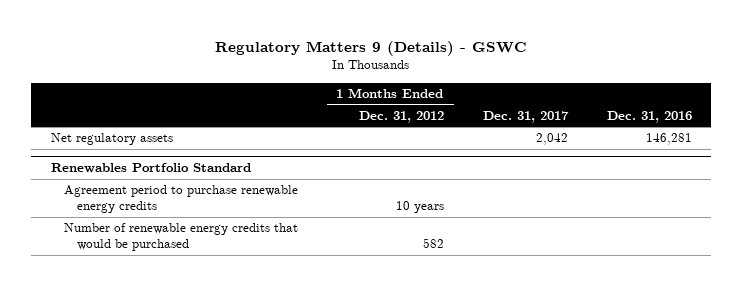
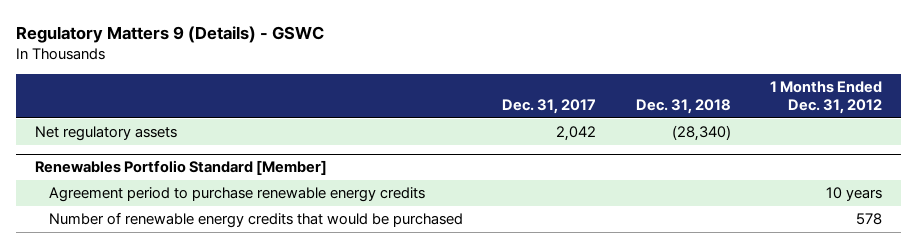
- | 1 Months Ended Dec. 31, 2012 | Dec. 31, 2017 | Dec. 31, 2016
+ | Dec. 31, 2017 | Dec. 31, 2018 | 1 Months Ended Dec. 31, 2012
- Renewables Portfolio Standard
+ Renewables Portfolio Standard [Member]
- Number of renewable energy credits that would be purchased | 582 | |
+ Number of renewable energy credits that would be purchased | | | 578

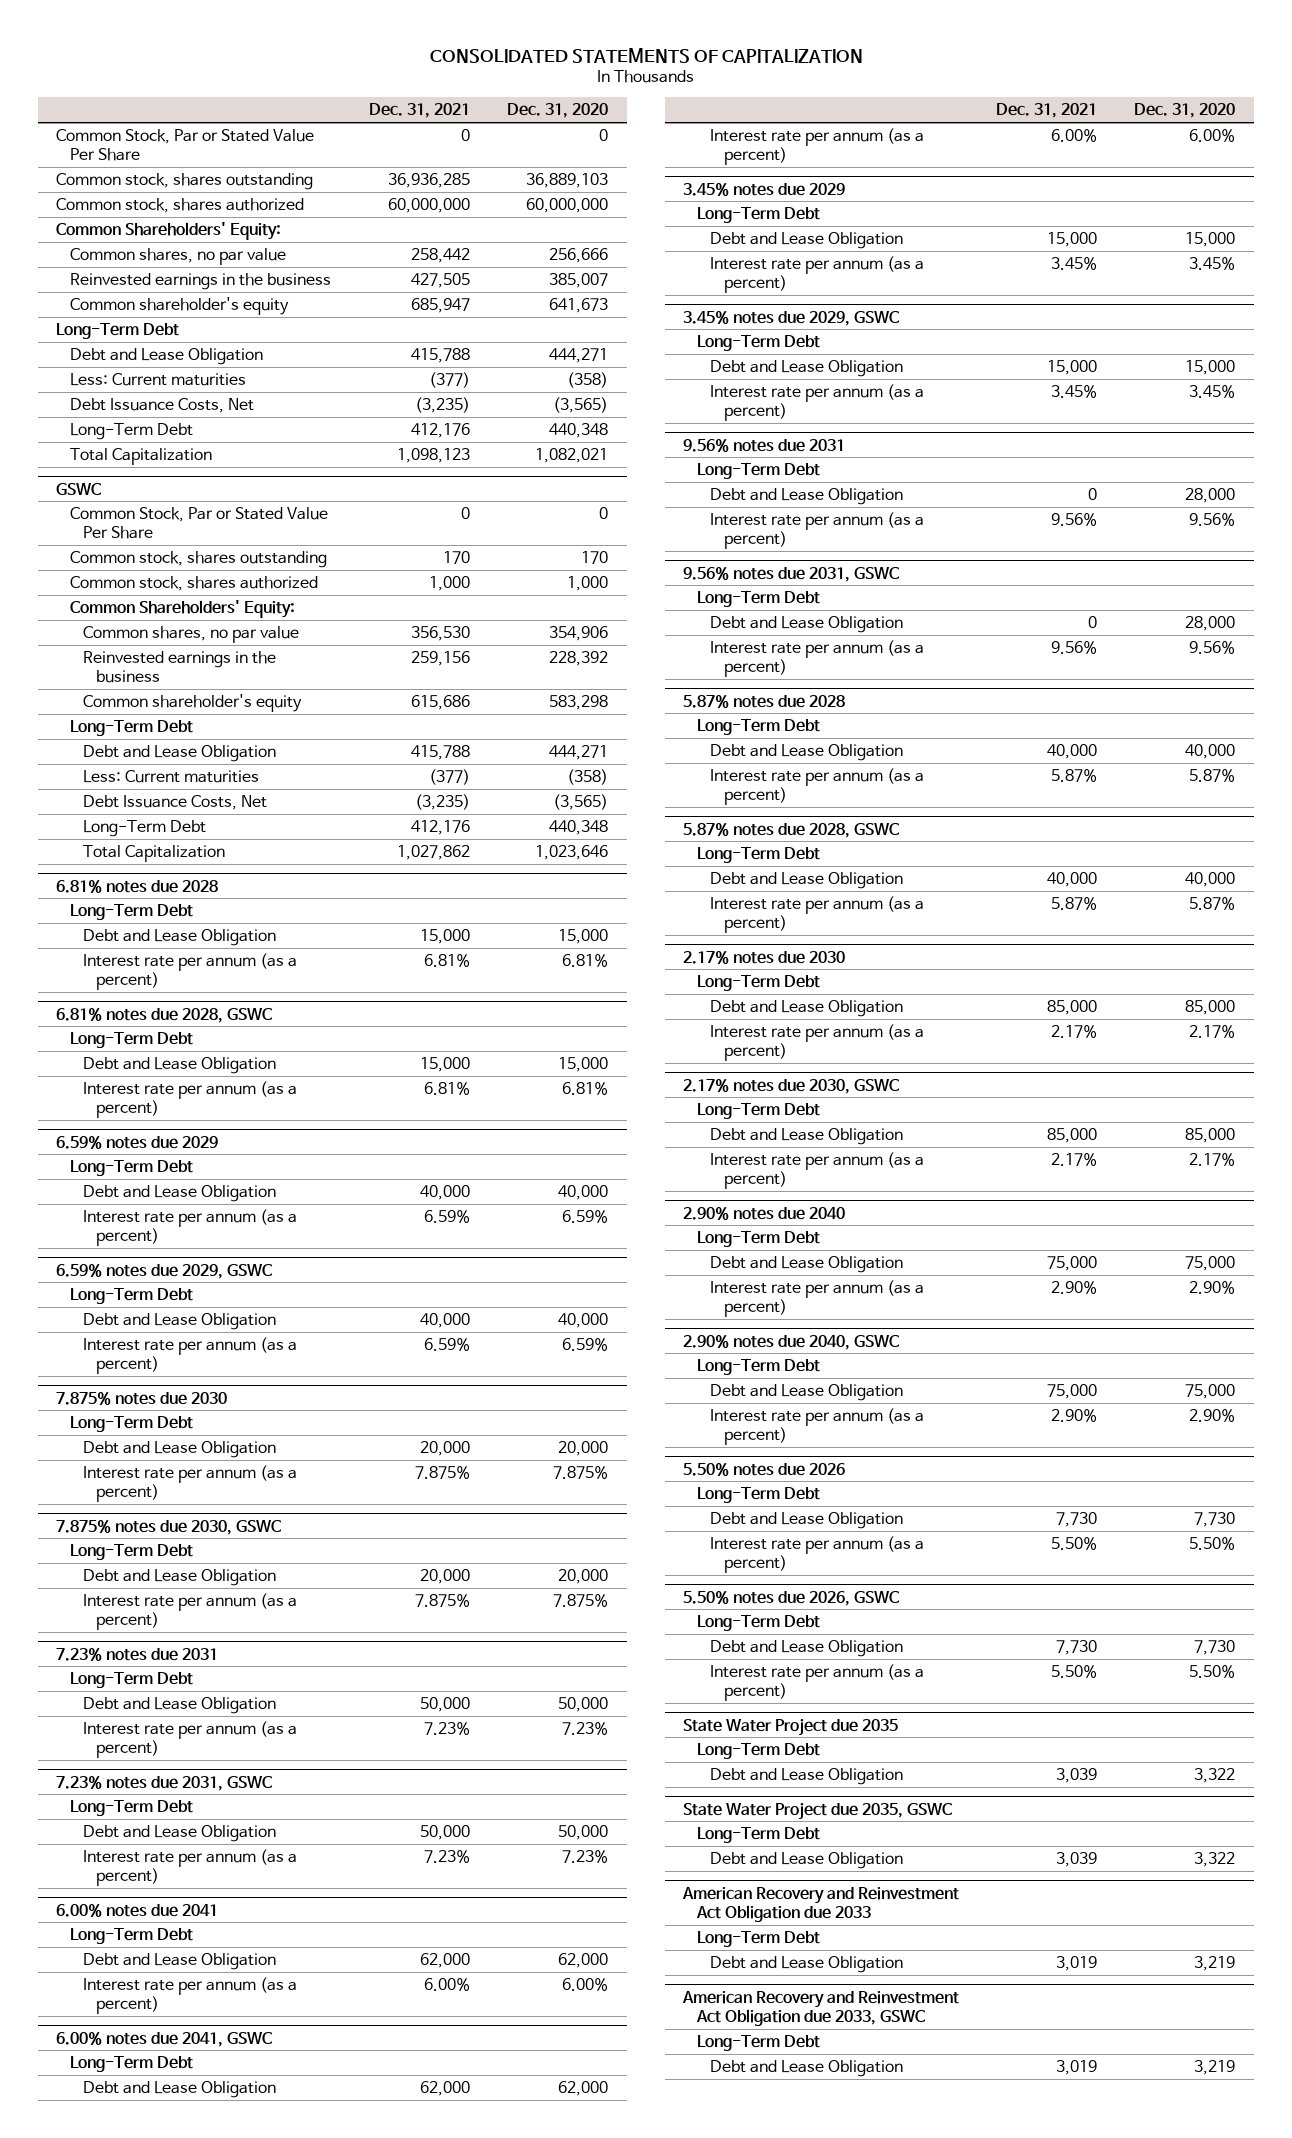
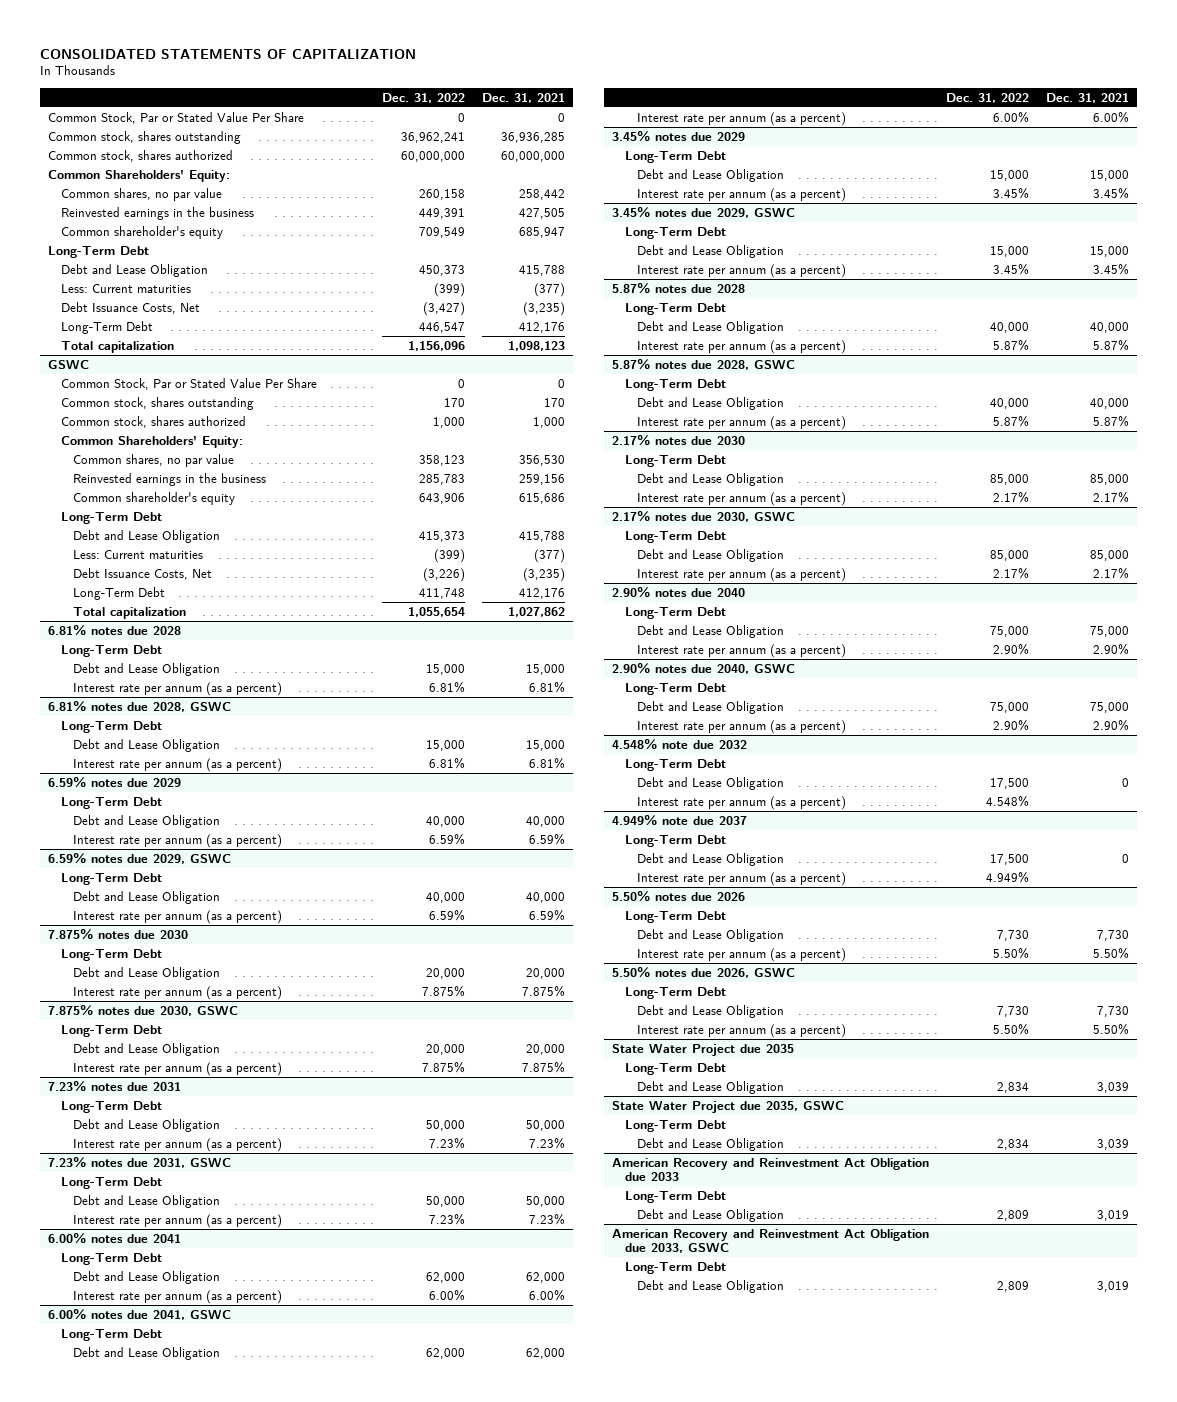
- | Dec. 31, 2021 | Dec. 31, 2020
+ | Dec. 31, 2022 | Dec. 31, 2021
- Total Capitalization | 1,098,123 | 1,082,021
+ Total capitalization | 1,156,096 | 1,098,123
@ GSWC
- Total Capitalization | 1,027,862 | 1,023,646
+ Total capitalization | 1,055,654 | 1,027,862
- 9.56% notes due 2031
- Long-Term Debt
- Debt and Lease Obligation | 0 | 28,000
- Interest rate per annum (as a percent) | 9.56% | 9.56%
- 9.56% notes due 2031, GSWC
- Long-Term Debt
- Debt and Lease Obligation | 0 | 28,000
- Interest rate per annum (as a percent) | 9.56% | 9.56%
+ 4.548% note due 2032
+ Long-Term Debt
+ Debt and Lease Obligation | 17,500 | 0
+ Interest rate per annum (as a percent) | 4.548% |
+ 4.949% note due 2037
+ Long-Term Debt
+ Debt and Lease Obligation | 17,500 | 0
+ Interest rate per annum (as a percent) | 4.949% |

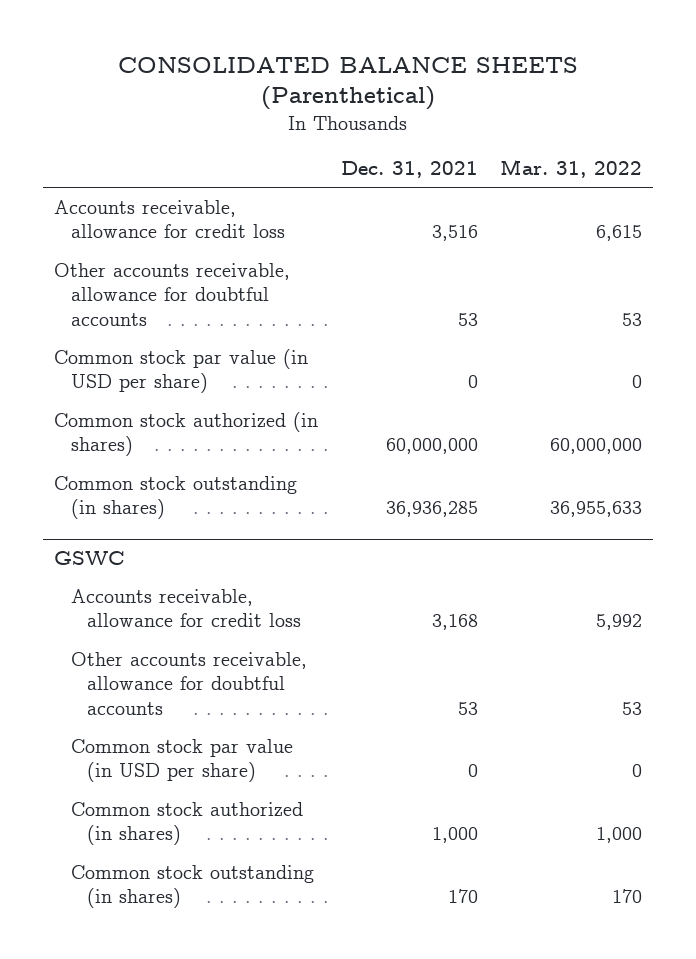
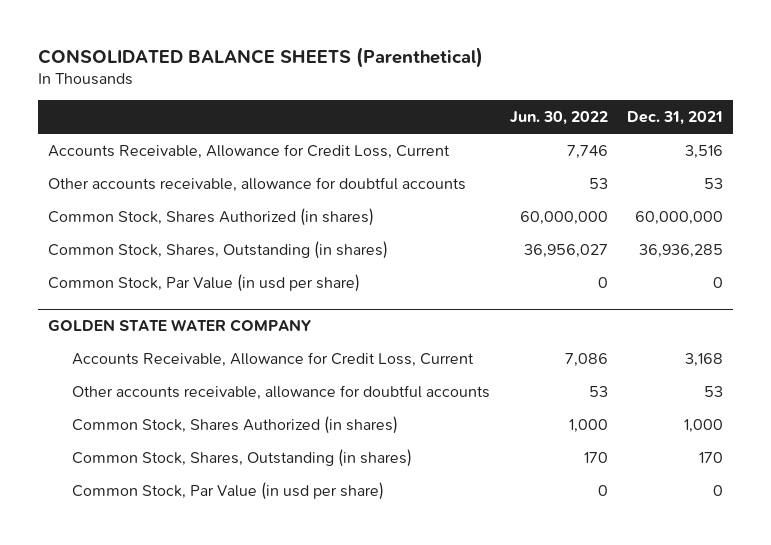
- | Dec. 31, 2021 | Mar. 31, 2022
+ | Jun. 30, 2022 | Dec. 31, 2021
- Accounts receivable, allowance for credit loss | 3,516 | 6,615
+ Accounts Receivable, Allowance for Credit Loss, Current | 7,746 | 3,516
- Common stock par value (in USD per share) | 0 | 0
- Common stock authorized (in shares) | 60,000,000 | 60,000,000
- Common stock outstanding (in shares) | 36,936,285 | 36,955,633
- GSWC
- Accounts receivable, allowance for credit loss | 3,168 | 5,992
+ Common Stock, Shares Authorized (in shares) | 60,000,000 | 60,000,000
+ Common Stock, Shares, Outstanding (in shares) | 36,956,027 | 36,936,285
+ Common Stock, Par Value (in usd per share) | 0 | 0
+ GOLDEN STATE WATER COMPANY
+ Accounts Receivable, Allowance for Credit Loss, Current | 7,086 | 3,168
- Common stock par value (in USD per share) | 0 | 0
- Common stock authorized (in shares) | 1,000 | 1,000
- Common stock outstanding (in shares) | 170 | 170
+ Common Stock, Shares Authorized (in shares) | 1,000 | 1,000
+ Common Stock, Shares, Outstanding (in shares) | 170 | 170
+ Common Stock, Par Value (in usd per share) | 0 | 0

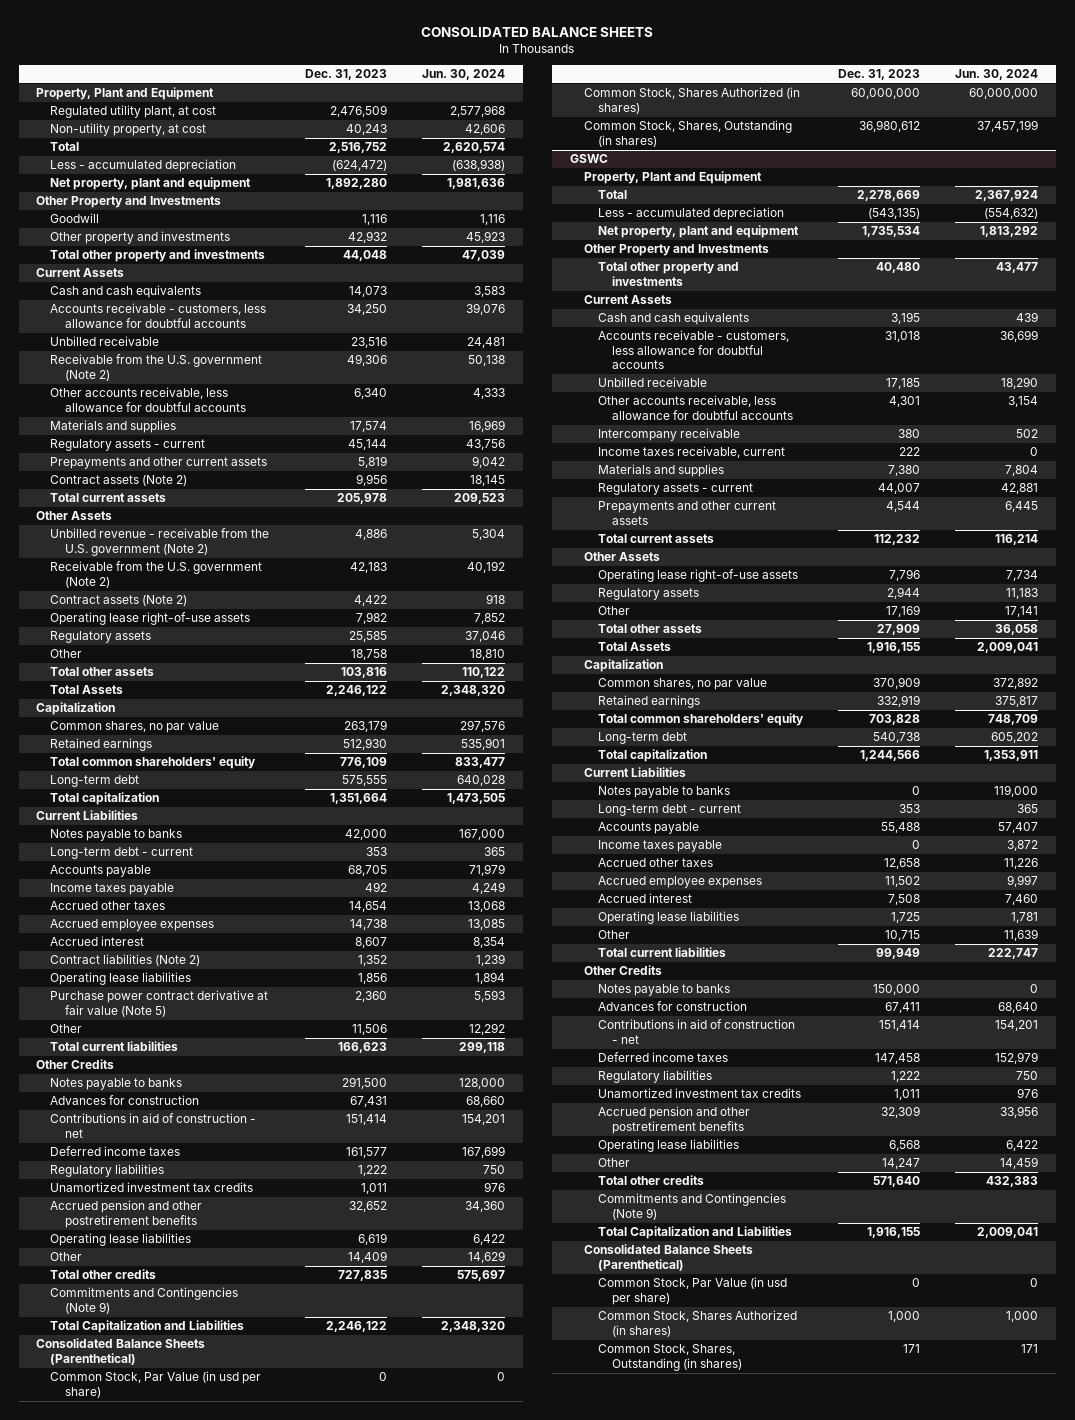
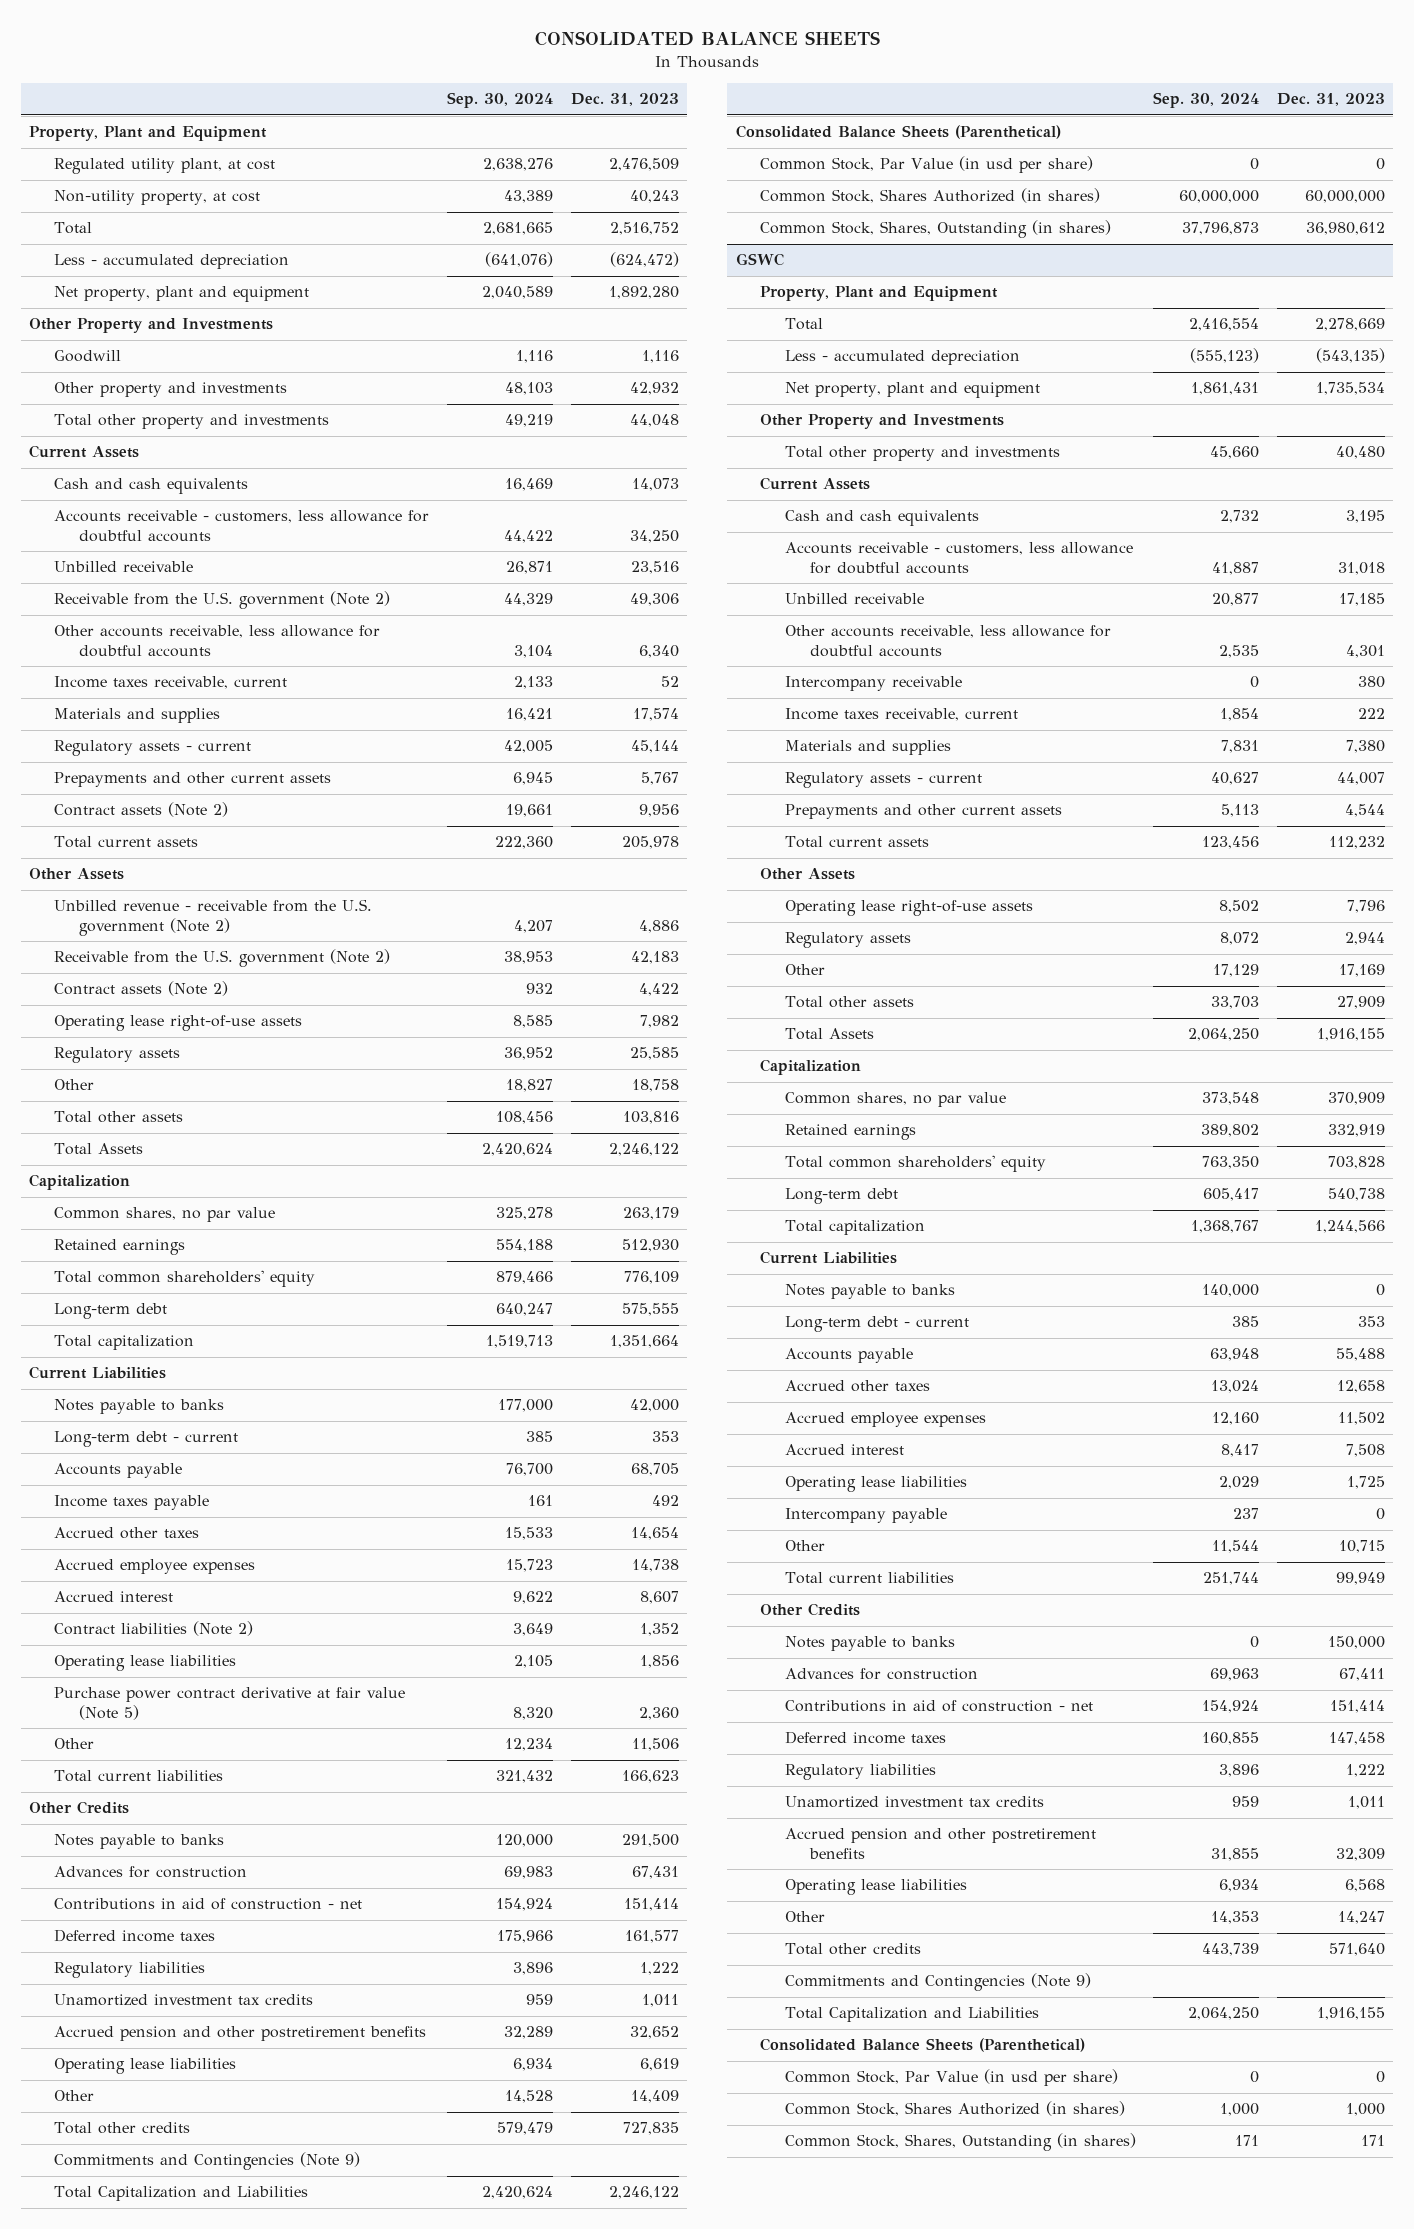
- | Dec. 31, 2023 | Jun. 30, 2024
+ | Sep. 30, 2024 | Dec. 31, 2023
+ Income taxes receivable, current | 2,133 | 52
- Prepayments and other current assets | 5,819 | 9,042
+ Prepayments and other current assets | 6,945 | 5,767
@ GSWC
- Income taxes payable | 0 | 3,872
+ Intercompany payable | 237 | 0

